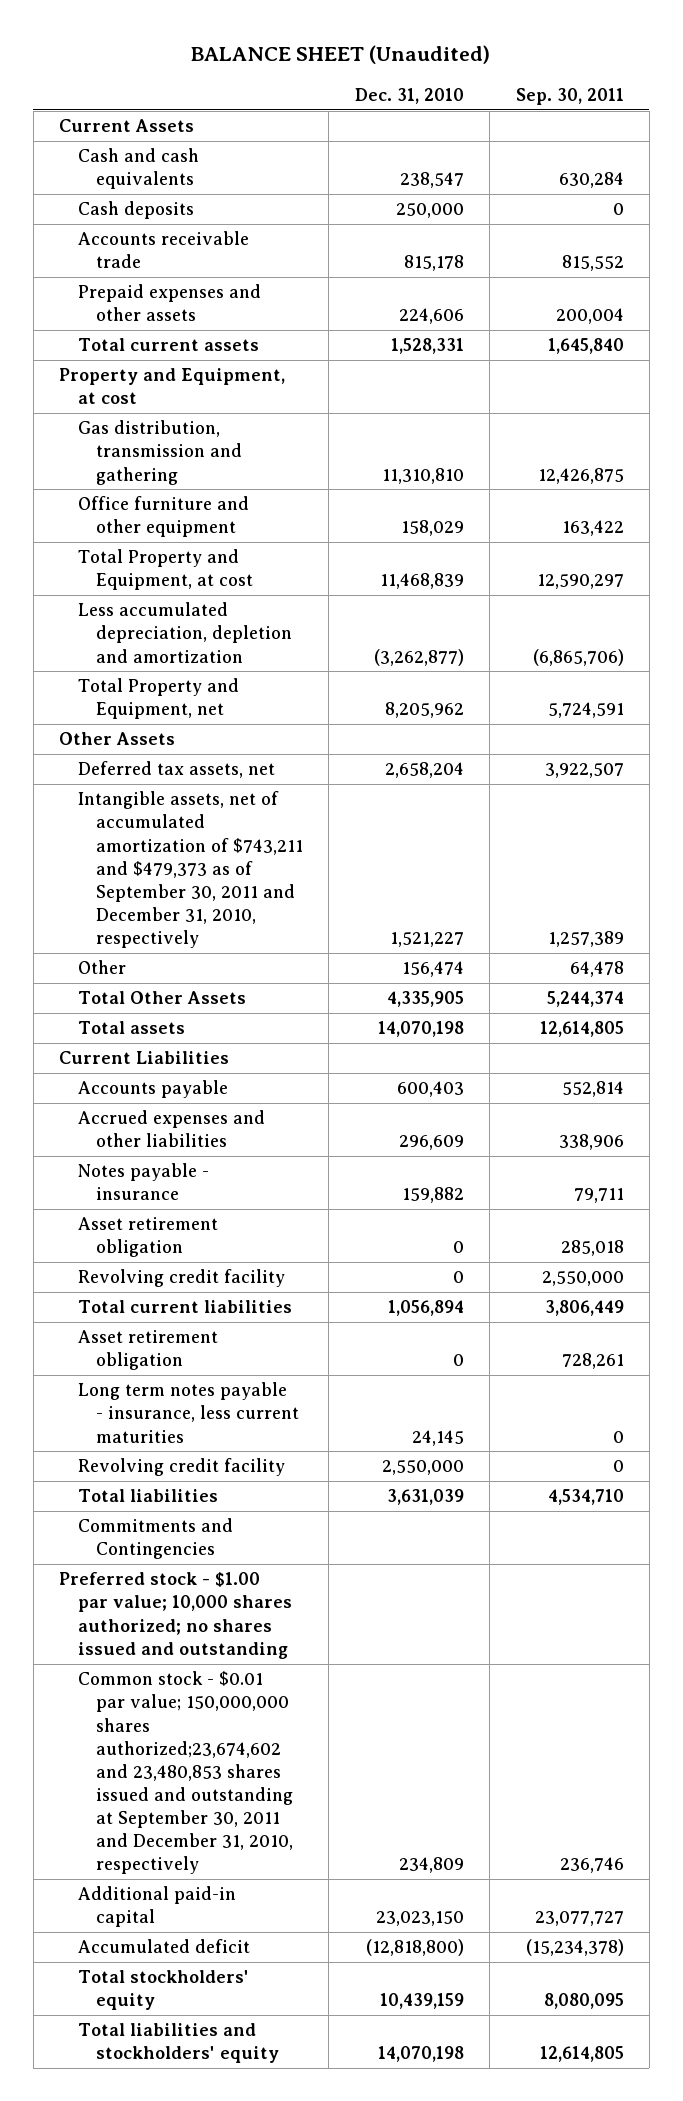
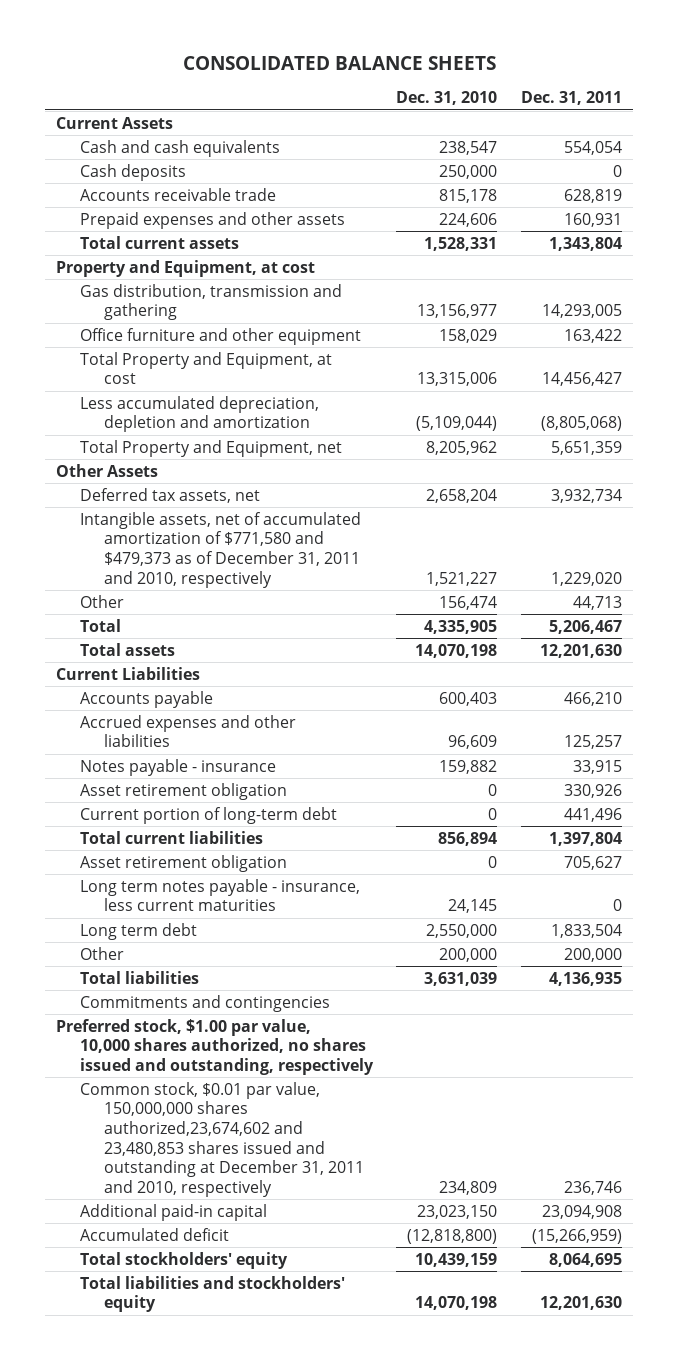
- BALANCE SHEET (Unaudited)
+ CONSOLIDATED BALANCE SHEETS
- | Dec. 31, 2010 | Sep. 30, 2011
+ | Dec. 31, 2010 | Dec. 31, 2011
- Gas distribution, transmission and gathering | 11,310,810 | 12,426,875
+ Gas distribution, transmission and gathering | 13,156,977 | 14,293,005
- Total Property and Equipment, at cost | 11,468,839 | 12,590,297
- Less accumulated depreciation, depletion and amortization | (3,262,877) | (6,865,706)
+ Total Property and Equipment, at cost | 13,315,006 | 14,456,427
+ Less accumulated depreciation, depletion and amortization | (5,109,044) | (8,805,068)
- Intangible assets, net of accumulated amortization of $743,211 and $479,373 as of September 30, 2011 and December 31, 2010, respectively | 1,521,227 | 1,257,389
+ Intangible assets, net of accumulated amortization of $771,580 and $479,373 as of December 31, 2011 and 2010, respectively | 1,521,227 | 1,229,020
- Total Other Assets | 4,335,905 | 5,244,374
+ Total | 4,335,905 | 5,206,467
- Accrued expenses and other liabilities | 296,609 | 338,906
+ Accrued expenses and other liabilities | 96,609 | 125,257
- Revolving credit facility | 0 | 2,550,000
- Total current liabilities | 1,056,894 | 3,806,449
+ Current portion of long-term debt | 0 | 441,496
+ Total current liabilities | 856,894 | 1,397,804
- Revolving credit facility | 2,550,000 | 0
+ Long term debt | 2,550,000 | 1,833,504
+ Other | 200,000 | 200,000
- Commitments and Contingencies
- Preferred stock - $1.00 par value; 10,000 shares authorized; no shares issued and outstanding
- Common stock - $0.01 par value; 150,000,000 shares authorized;23,674,602 and 23,480,853 shares issued and outstanding at September 30, 2011 and December 31, 2010, respectively | 234,809 | 236,746
+ Commitments and contingencies
+ Preferred stock, $1.00 par value, 10,000 shares authorized, no shares issued and outstanding, respectively
+ Common stock, $0.01 par value, 150,000,000 shares authorized,23,674,602 and 23,480,853 shares issued and outstanding at December 31, 2011 and 2010, respectively | 234,809 | 236,746

